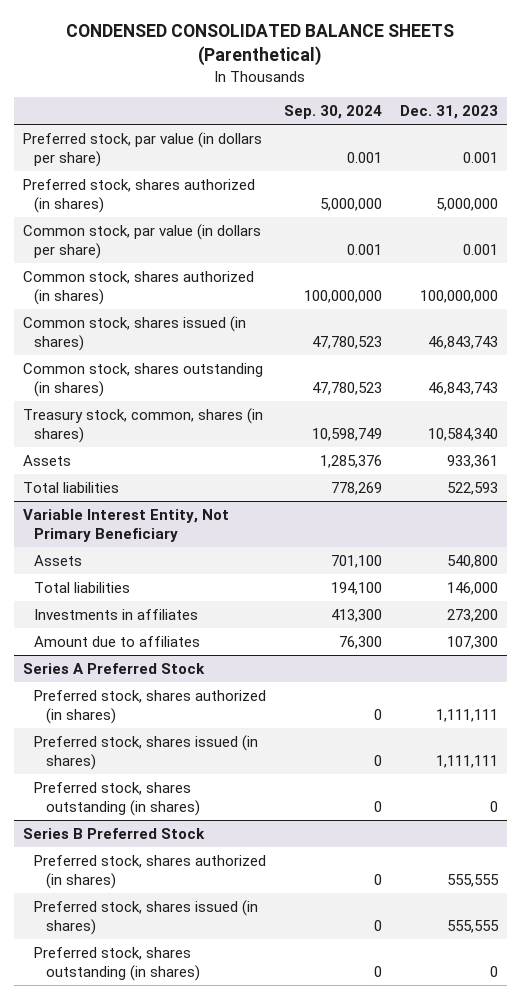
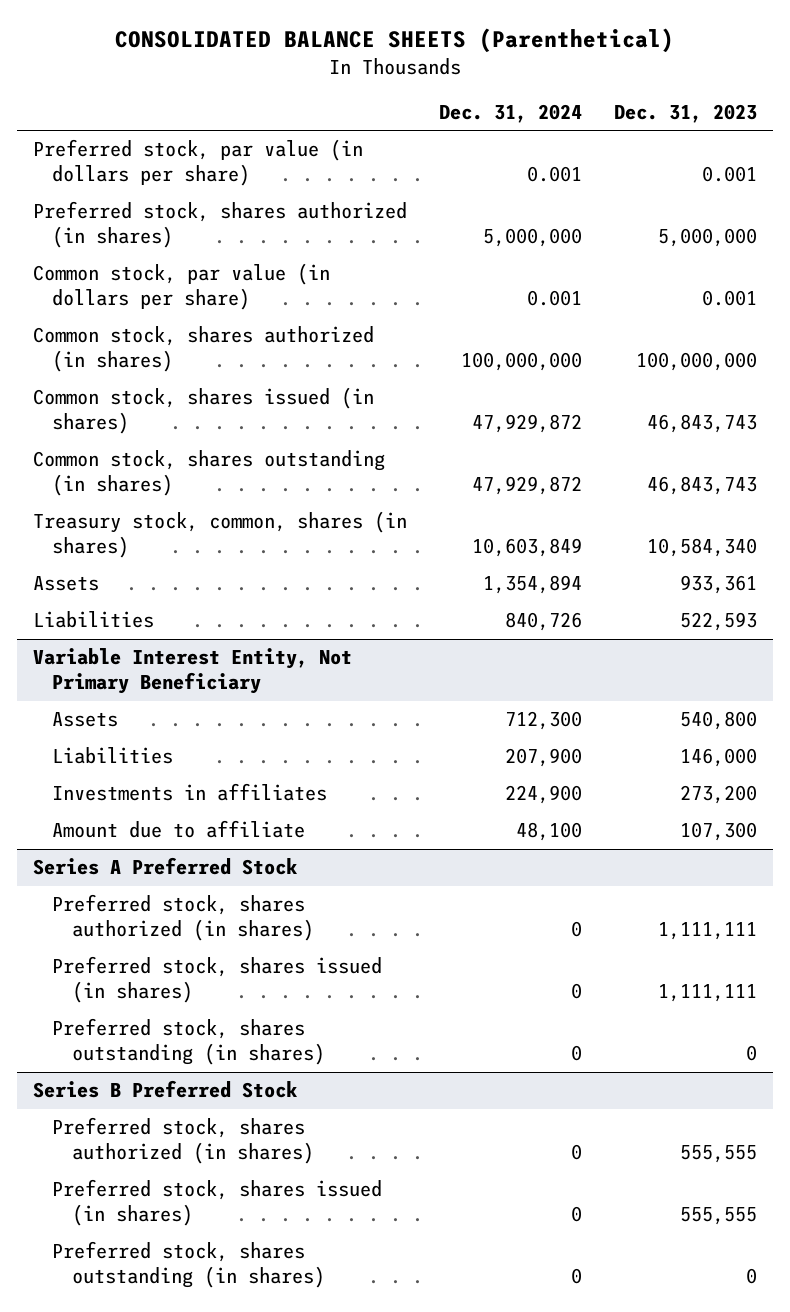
- CONDENSED CONSOLIDATED BALANCE SHEETS (Parenthetical)
+ CONSOLIDATED BALANCE SHEETS (Parenthetical)
- | Sep. 30, 2024 | Dec. 31, 2023
+ | Dec. 31, 2024 | Dec. 31, 2023
- Total liabilities | 778,269 | 522,593
+ Liabilities | 840,726 | 522,593
@ Variable Interest Entity, Not Primary Beneficiary
- Total liabilities | 194,100 | 146,000
+ Liabilities | 207,900 | 146,000
- Amount due to affiliates | 76,300 | 107,300
+ Amount due to affiliate | 48,100 | 107,300

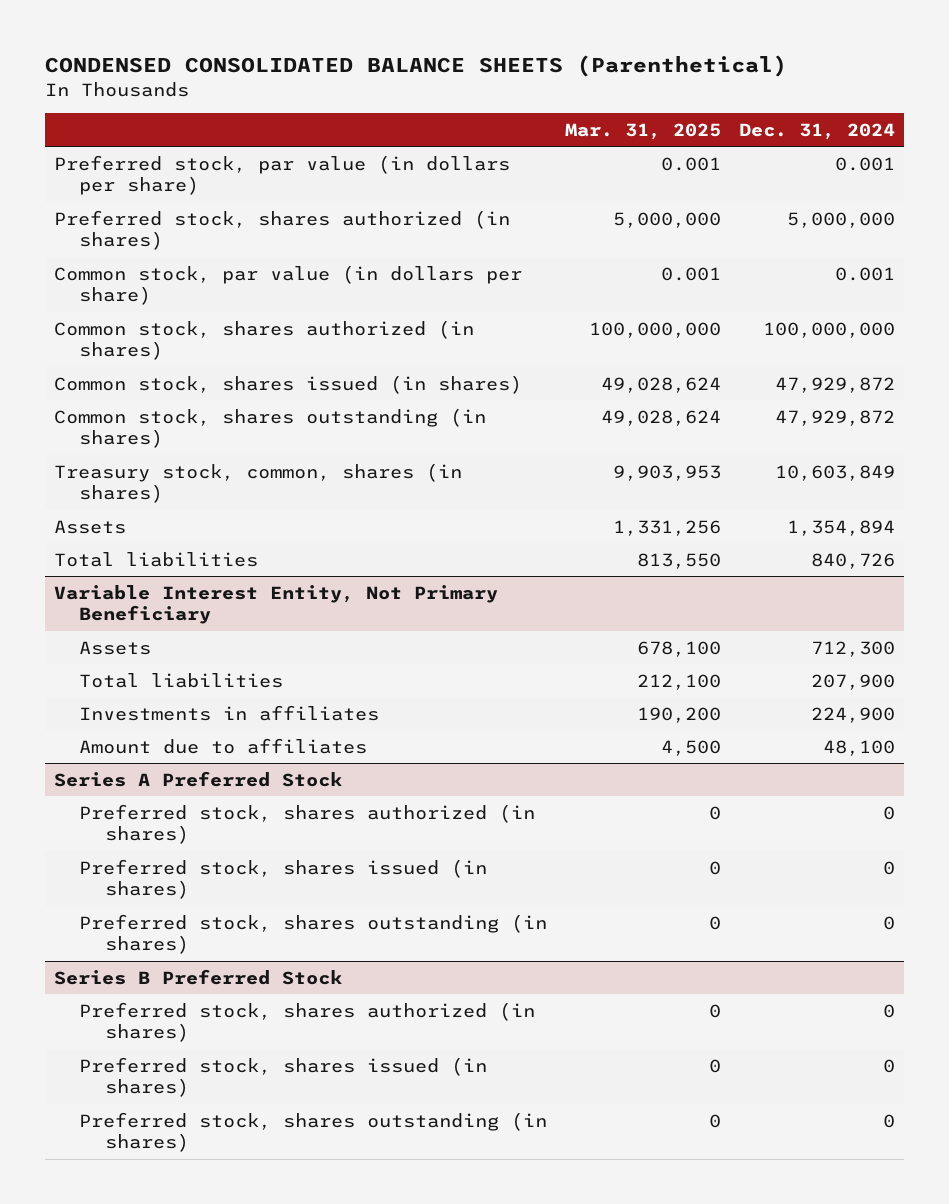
- CONSOLIDATED BALANCE SHEETS (Parenthetical)
+ CONDENSED CONSOLIDATED BALANCE SHEETS (Parenthetical)
- | Dec. 31, 2024 | Dec. 31, 2023
+ | Mar. 31, 2025 | Dec. 31, 2024
- Liabilities | 840,726 | 522,593
+ Total liabilities | 813,550 | 840,726
@ Variable Interest Entity, Not Primary Beneficiary
- Liabilities | 207,900 | 146,000
+ Total liabilities | 212,100 | 207,900
- Amount due to affiliate | 48,100 | 107,300
+ Amount due to affiliates | 4,500 | 48,100

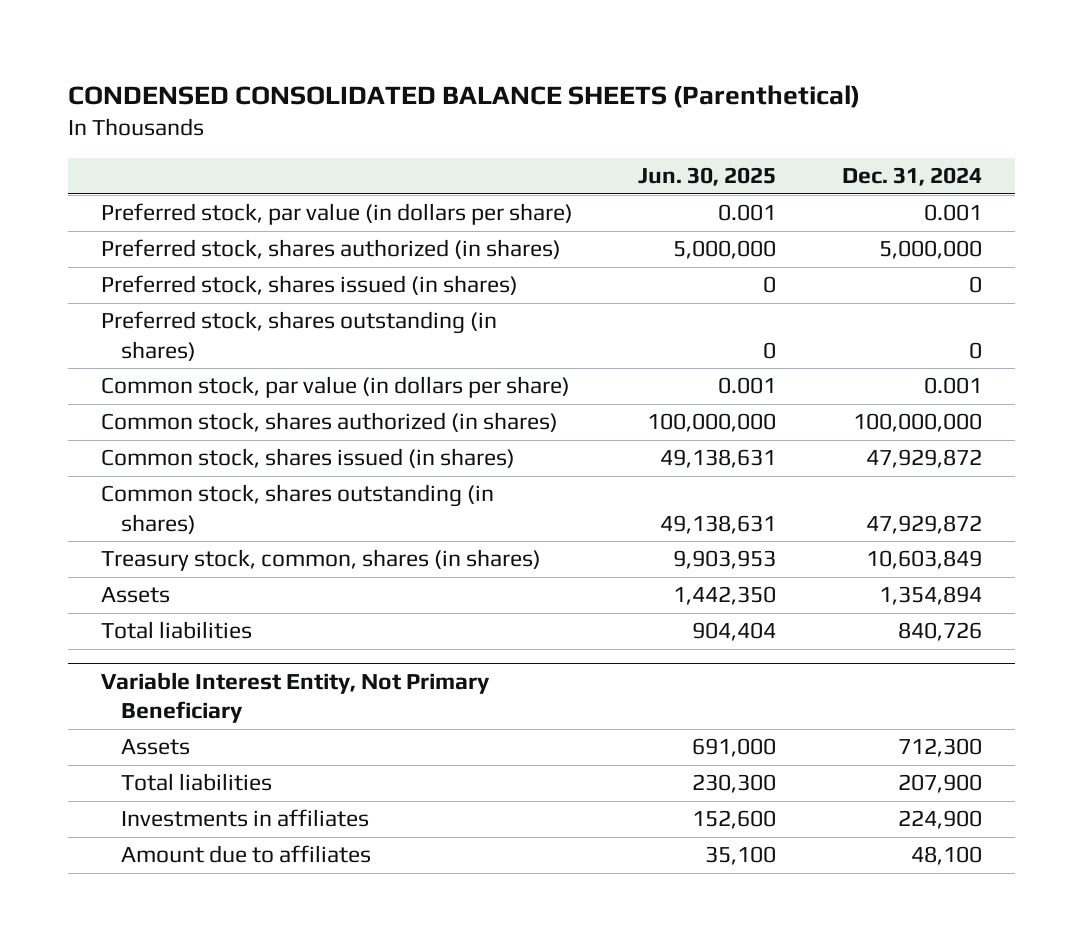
- | Mar. 31, 2025 | Dec. 31, 2024
+ | Jun. 30, 2025 | Dec. 31, 2024
+ Preferred stock, shares issued (in shares) | 0 | 0
+ Preferred stock, shares outstanding (in shares) | 0 | 0
- Series A Preferred Stock
- Preferred stock, shares authorized (in shares) | 0 | 0
- Preferred stock, shares issued (in shares) | 0 | 0
- Preferred stock, shares outstanding (in shares) | 0 | 0
- Series B Preferred Stock
- Preferred stock, shares authorized (in shares) | 0 | 0
- Preferred stock, shares issued (in shares) | 0 | 0
- Preferred stock, shares outstanding (in shares) | 0 | 0

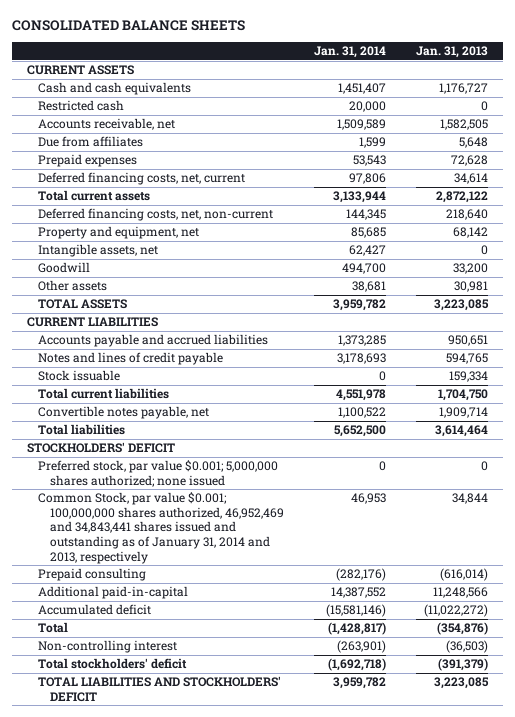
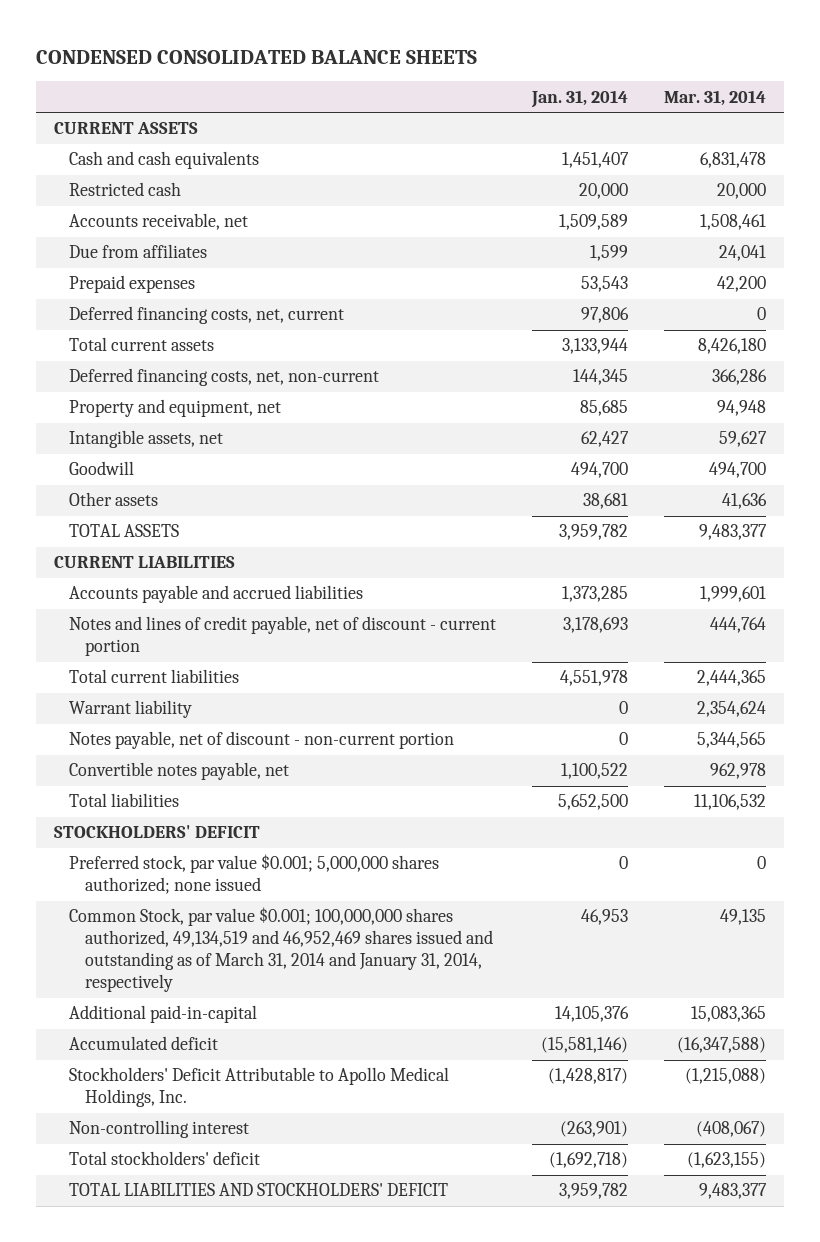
- CONSOLIDATED BALANCE SHEETS
+ CONDENSED CONSOLIDATED BALANCE SHEETS
- | Jan. 31, 2014 | Jan. 31, 2013
+ | Jan. 31, 2014 | Mar. 31, 2014
- Notes and lines of credit payable | 3,178,693 | 594,765
- Stock issuable | 0 | 159,334
+ Notes and lines of credit payable, net of discount - current portion | 3,178,693 | 444,764
+ Warrant liability | 0 | 2,354,624
+ Notes payable, net of discount - non-current portion | 0 | 5,344,565
- Common Stock, par value $0.001; 100,000,000 shares authorized, 46,952,469 and 34,843,441 shares issued and outstanding as of January 31, 2014 and 2013, respectively | 46,953 | 34,844
- Prepaid consulting | (282,176) | (616,014)
- Additional paid-in-capital | 14,387,552 | 11,248,566
+ Common Stock, par value $0.001; 100,000,000 shares authorized, 49,134,519 and 46,952,469 shares issued and outstanding as of March 31, 2014 and January 31, 2014, respectively | 46,953 | 49,135
+ Additional paid-in-capital | 14,105,376 | 15,083,365
- Total | (1,428,817) | (354,876)
+ Stockholders' Deficit Attributable to Apollo Medical Holdings, Inc. | (1,428,817) | (1,215,088)

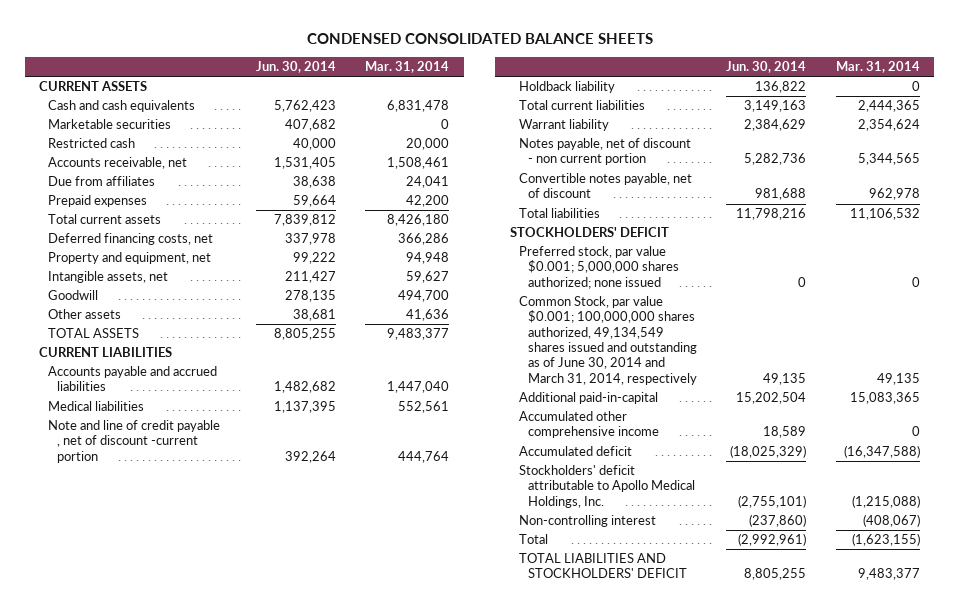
- | Jan. 31, 2014 | Mar. 31, 2014
+ | Jun. 30, 2014 | Mar. 31, 2014
+ Marketable securities | 407,682 | 0
- Deferred financing costs, net, current | 97,806 | 0
- Deferred financing costs, net, non-current | 144,345 | 366,286
+ Deferred financing costs, net | 337,978 | 366,286
- Accounts payable and accrued liabilities | 1,373,285 | 1,999,601
- Notes and lines of credit payable, net of discount - current portion | 3,178,693 | 444,764
+ Accounts payable and accrued liabilities | 1,482,682 | 1,447,040
+ Medical liabilities | 1,137,395 | 552,561
+ Note and line of credit payable , net of discount -current portion | 392,264 | 444,764
+ Holdback liability | 136,822 | 0
- Notes payable, net of discount - non-current portion | 0 | 5,344,565
- Convertible notes payable, net | 1,100,522 | 962,978
+ Notes payable, net of discount - non current portion | 5,282,736 | 5,344,565
+ Convertible notes payable, net of discount | 981,688 | 962,978
- Common Stock, par value $0.001; 100,000,000 shares authorized, 49,134,519 and 46,952,469 shares issued and outstanding as of March 31, 2014 and January 31, 2014, respectively | 46,953 | 49,135
+ Common Stock, par value $0.001; 100,000,000 shares authorized, 49,134,549 shares issued and outstanding as of June 30, 2014 and March 31, 2014, respectively | 49,135 | 49,135
+ Accumulated other comprehensive income | 18,589 | 0
- Stockholders' Deficit Attributable to Apollo Medical Holdings, Inc. | (1,428,817) | (1,215,088)
+ Stockholders' deficit attributable to Apollo Medical Holdings, Inc. | (2,755,101) | (1,215,088)
- Total stockholders' deficit | (1,692,718) | (1,623,155)
+ Total | (2,992,961) | (1,623,155)

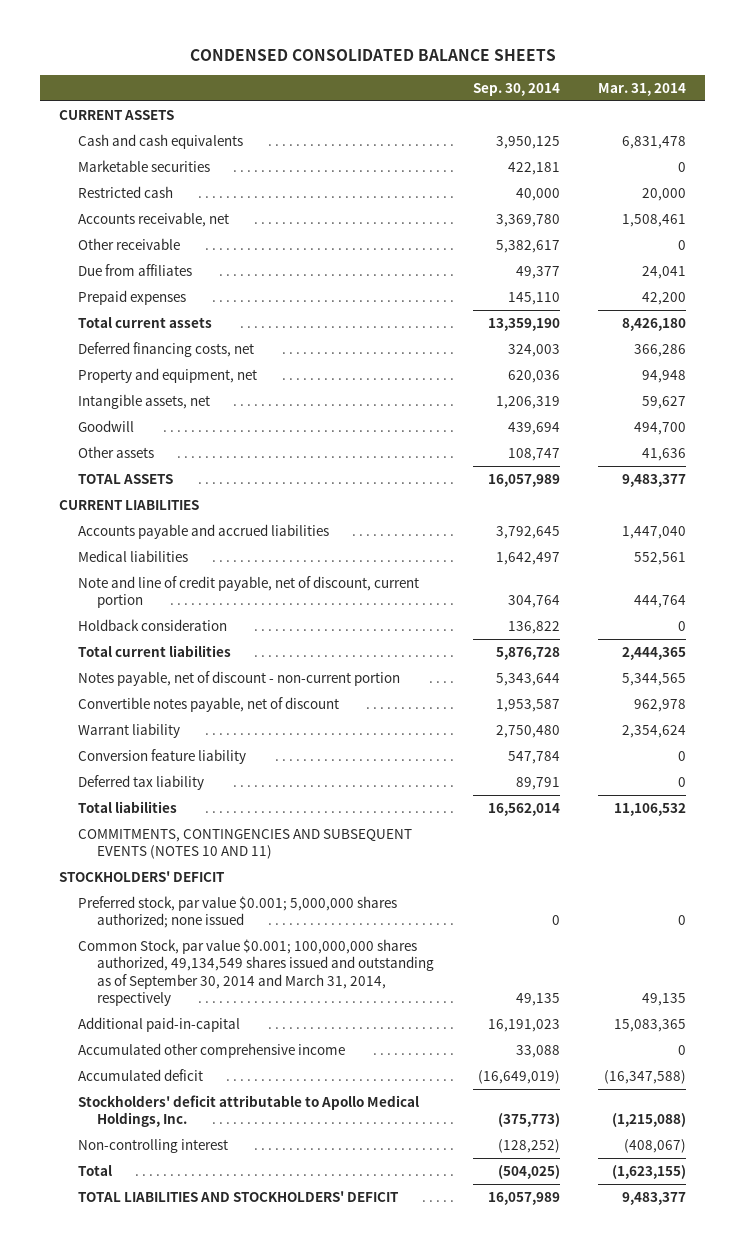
- | Jun. 30, 2014 | Mar. 31, 2014
+ | Sep. 30, 2014 | Mar. 31, 2014
+ Other receivable | 5,382,617 | 0
- Note and line of credit payable , net of discount -current portion | 392,264 | 444,764
- Holdback liability | 136,822 | 0
+ Note and line of credit payable, net of discount, current portion | 304,764 | 444,764
+ Holdback consideration | 136,822 | 0
- Notes payable, net of discount - non current portion | 5,282,736 | 5,344,565
+ Notes payable, net of discount - non-current portion | 5,343,644 | 5,344,565
moved down: Warrant liability | 2,750,480 | 2,354,624
+ Conversion feature liability | 547,784 | 0
+ Deferred tax liability | 89,791 | 0
+ COMMITMENTS, CONTINGENCIES AND SUBSEQUENT EVENTS (NOTES 10 AND 11)
- Common Stock, par value $0.001; 100,000,000 shares authorized, 49,134,549 shares issued and outstanding as of June 30, 2014 and March 31, 2014, respectively | 49,135 | 49,135
+ Common Stock, par value $0.001; 100,000,000 shares authorized, 49,134,549 shares issued and outstanding as of September 30, 2014 and March 31, 2014, respectively | 49,135 | 49,135

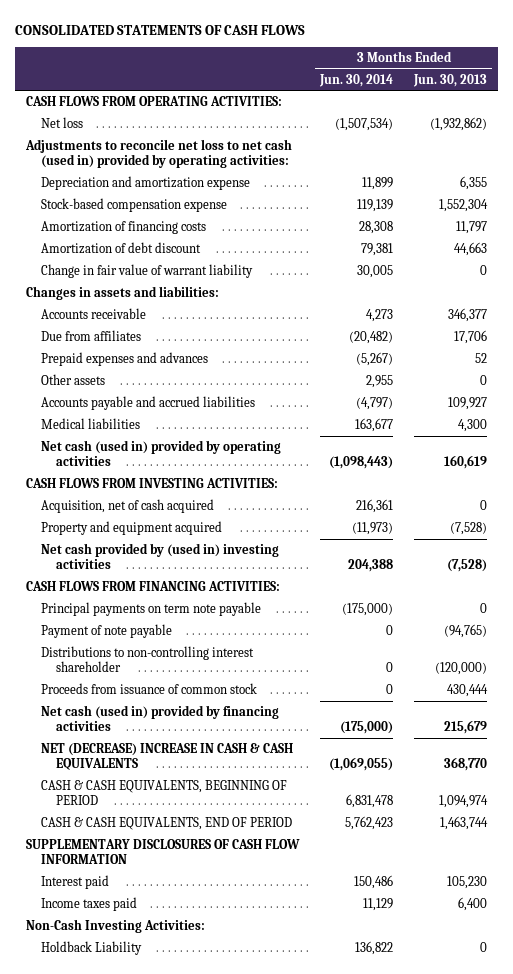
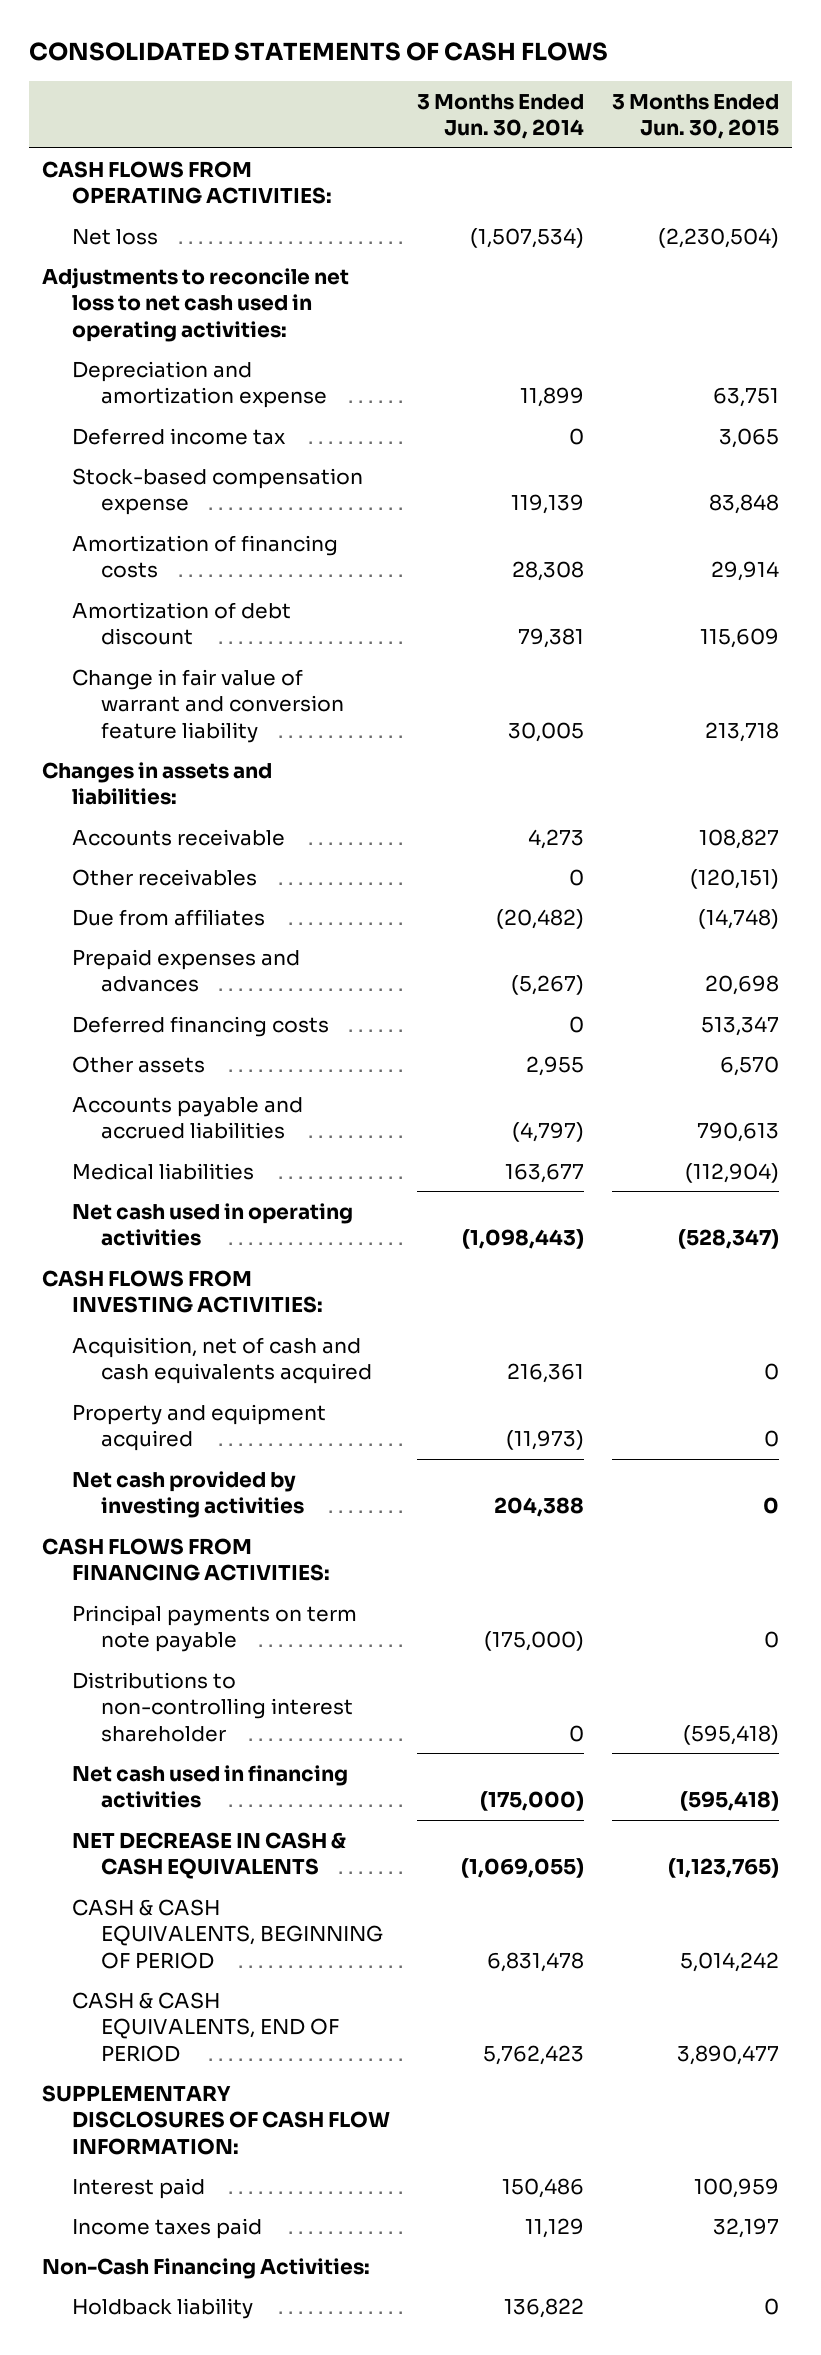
- | 3 Months Ended Jun. 30, 2014 | 3 Months Ended Jun. 30, 2013
+ | 3 Months Ended Jun. 30, 2014 | 3 Months Ended Jun. 30, 2015
- Adjustments to reconcile net loss to net cash (used in) provided by operating activities:
+ Adjustments to reconcile net loss to net cash used in operating activities:
+ Deferred income tax | 0 | 3,065
- Change in fair value of warrant liability | 30,005 | 0
+ Change in fair value of warrant and conversion feature liability | 30,005 | 213,718
+ Other receivables | 0 | (120,151)
+ Deferred financing costs | 0 | 513,347
- Net cash (used in) provided by operating activities | (1,098,443) | 160,619
+ Net cash used in operating activities | (1,098,443) | (528,347)
- Acquisition, net of cash acquired | 216,361 | 0
+ Acquisition, net of cash and cash equivalents acquired | 216,361 | 0
- Net cash provided by (used in) investing activities | 204,388 | (7,528)
+ Net cash provided by investing activities | 204,388 | 0
- Payment of note payable | 0 | (94,765)
- Proceeds from issuance of common stock | 0 | 430,444
- Net cash (used in) provided by financing activities | (175,000) | 215,679
- NET (DECREASE) INCREASE IN CASH & CASH EQUIVALENTS | (1,069,055) | 368,770
+ Net cash used in financing activities | (175,000) | (595,418)
+ NET DECREASE IN CASH & CASH EQUIVALENTS | (1,069,055) | (1,123,765)
- SUPPLEMENTARY DISCLOSURES OF CASH FLOW INFORMATION
+ SUPPLEMENTARY DISCLOSURES OF CASH FLOW INFORMATION:
- Non-Cash Investing Activities:
- Holdback Liability | 136,822 | 0
+ Non-Cash Financing Activities:
+ Holdback liability | 136,822 | 0

